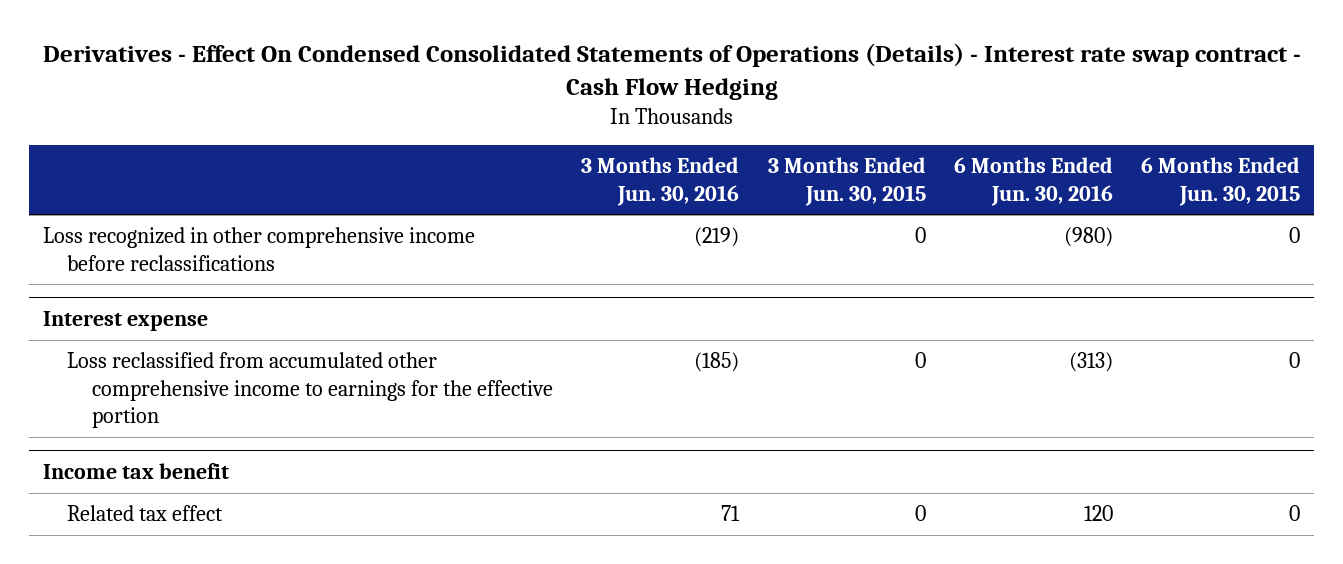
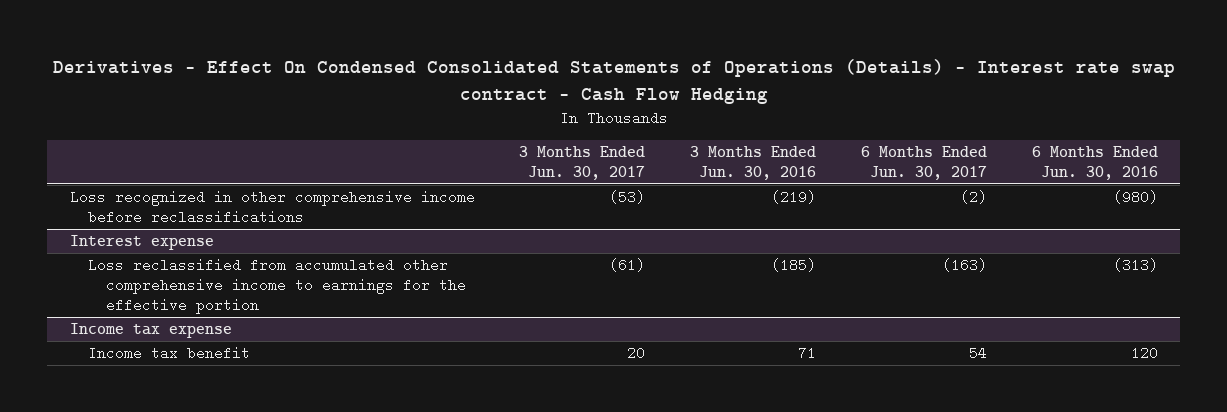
- | 3 Months Ended Jun. 30, 2016 | 3 Months Ended Jun. 30, 2015 | 6 Months Ended Jun. 30, 2016 | 6 Months Ended Jun. 30, 2015
+ | 3 Months Ended Jun. 30, 2017 | 3 Months Ended Jun. 30, 2016 | 6 Months Ended Jun. 30, 2017 | 6 Months Ended Jun. 30, 2016
- Income tax benefit
- Related tax effect | 71 | 0 | 120 | 0
+ Income tax expense
+ Income tax benefit | 20 | 71 | 54 | 120

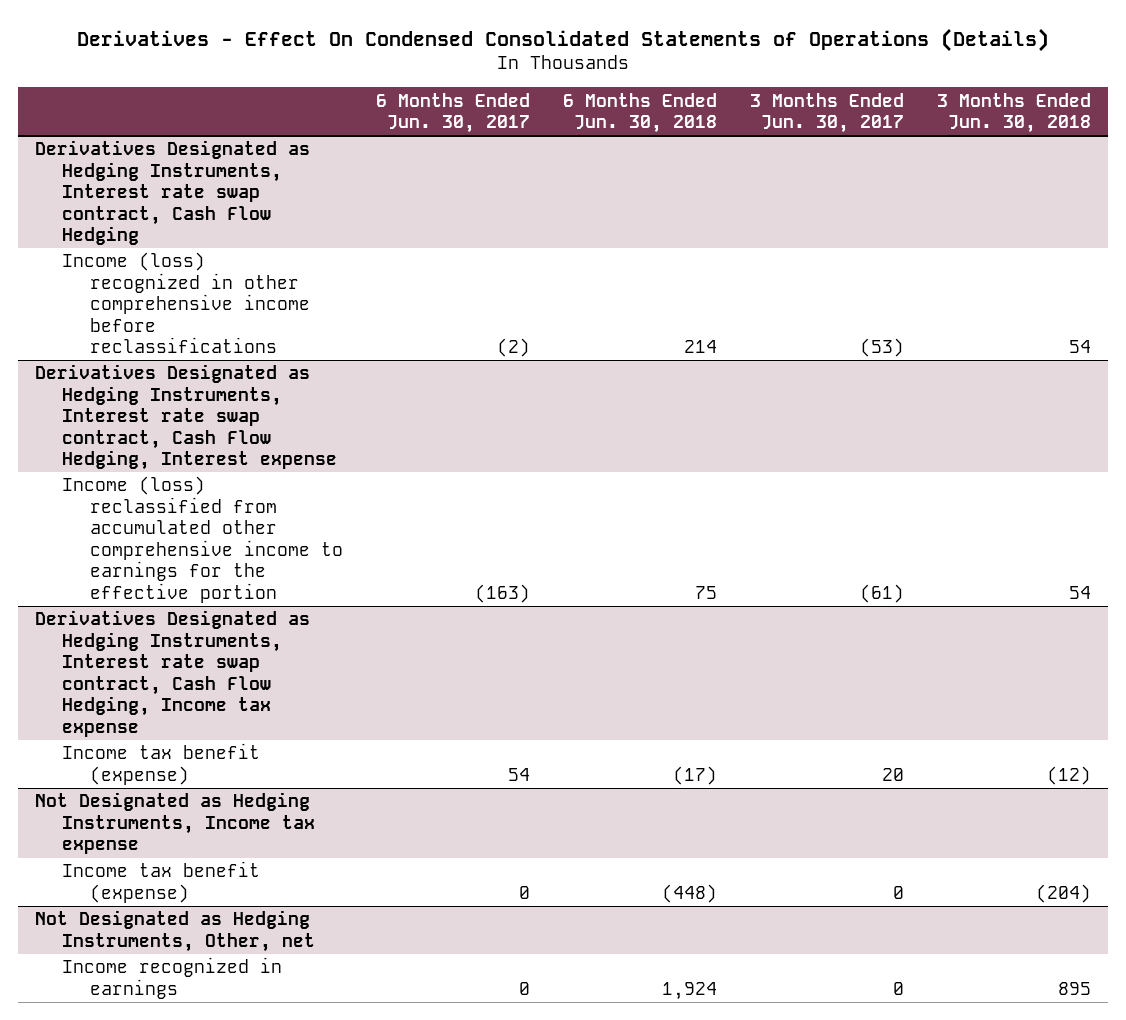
- Derivatives - Effect On Condensed Consolidated Statements of Operations (Details) - Interest rate swap contract - Cash Flow Hedging
+ Derivatives - Effect On Condensed Consolidated Statements of Operations (Details)
- | 3 Months Ended Jun. 30, 2017 | 3 Months Ended Jun. 30, 2016 | 6 Months Ended Jun. 30, 2017 | 6 Months Ended Jun. 30, 2016
+ | 6 Months Ended Jun. 30, 2017 | 6 Months Ended Jun. 30, 2018 | 3 Months Ended Jun. 30, 2017 | 3 Months Ended Jun. 30, 2018
- Loss recognized in other comprehensive income before reclassifications | (53) | (219) | (2) | (980)
- Interest expense
- Loss reclassified from accumulated other comprehensive income to earnings for the effective portion | (61) | (185) | (163) | (313)
- Income tax expense
- Income tax benefit | 20 | 71 | 54 | 120
+ Derivatives Designated as Hedging Instruments, Interest rate swap contract, Cash Flow Hedging
+ Income (loss) recognized in other comprehensive income before reclassifications | (2) | 214 | (53) | 54
+ Derivatives Designated as Hedging Instruments, Interest rate swap contract, Cash Flow Hedging, Interest expense
+ Income (loss) reclassified from accumulated other comprehensive income to earnings for the effective portion | (163) | 75 | (61) | 54
+ Derivatives Designated as Hedging Instruments, Interest rate swap contract, Cash Flow Hedging, Income tax expense
+ Income tax benefit (expense) | 54 | (17) | 20 | (12)
+ Not Designated as Hedging Instruments, Income tax expense
+ Income tax benefit (expense) | 0 | (448) | 0 | (204)
+ Not Designated as Hedging Instruments, Other, net
+ Income recognized in earnings | 0 | 1,924 | 0 | 895

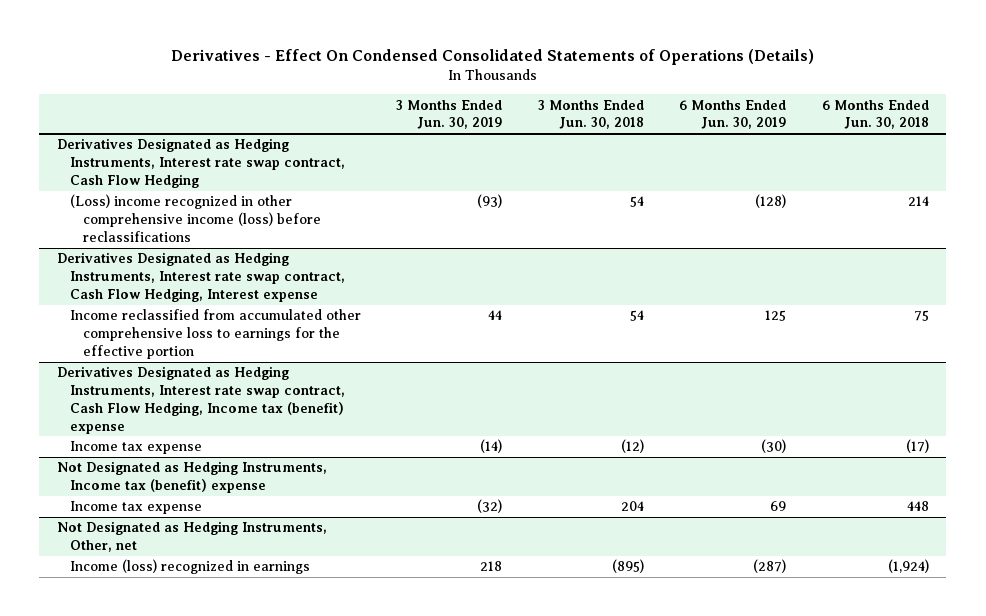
- | 6 Months Ended Jun. 30, 2017 | 6 Months Ended Jun. 30, 2018 | 3 Months Ended Jun. 30, 2017 | 3 Months Ended Jun. 30, 2018
+ | 3 Months Ended Jun. 30, 2019 | 3 Months Ended Jun. 30, 2018 | 6 Months Ended Jun. 30, 2019 | 6 Months Ended Jun. 30, 2018
@ Derivatives Designated as Hedging Instruments, Interest rate swap contract, Cash Flow Hedging
- Income (loss) recognized in other comprehensive income before reclassifications | (2) | 214 | (53) | 54
+ (Loss) income recognized in other comprehensive income (loss) before reclassifications | (93) | 54 | (128) | 214
@ Derivatives Designated as Hedging Instruments, Interest rate swap contract, Cash Flow Hedging, Interest expense
- Income (loss) reclassified from accumulated other comprehensive income to earnings for the effective portion | (163) | 75 | (61) | 54
- Derivatives Designated as Hedging Instruments, Interest rate swap contract, Cash Flow Hedging, Income tax expense
- Income tax benefit (expense) | 54 | (17) | 20 | (12)
- Not Designated as Hedging Instruments, Income tax expense
- Income tax benefit (expense) | 0 | (448) | 0 | (204)
@ Derivatives Designated as Hedging Instruments, Interest rate swap contract, Cash Flow Hedging, Interest expense
+ Income reclassified from accumulated other comprehensive loss to earnings for the effective portion | 44 | 54 | 125 | 75
+ Derivatives Designated as Hedging Instruments, Interest rate swap contract, Cash Flow Hedging, Income tax (benefit) expense
+ Income tax expense | (14) | (12) | (30) | (17)
+ Not Designated as Hedging Instruments, Income tax (benefit) expense
+ Income tax expense | (32) | 204 | 69 | 448
@ Not Designated as Hedging Instruments, Other, net
- Income recognized in earnings | 0 | 1,924 | 0 | 895
+ Income (loss) recognized in earnings | 218 | (895) | (287) | (1,924)

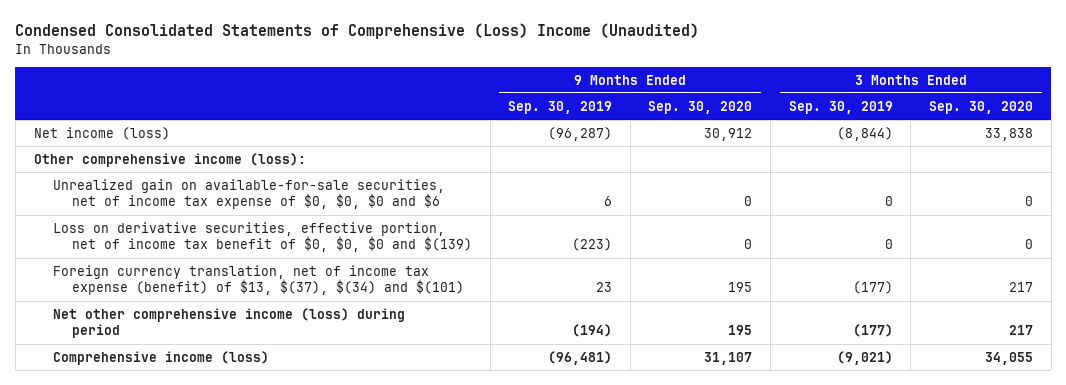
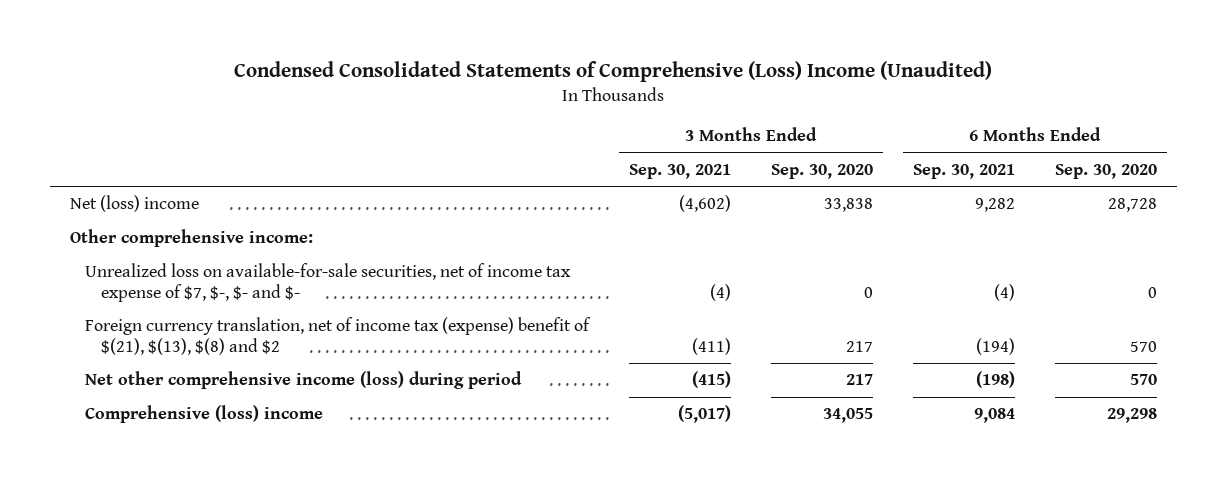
- | 9 Months Ended Sep. 30, 2019 | 9 Months Ended Sep. 30, 2020 | 3 Months Ended Sep. 30, 2019 | 3 Months Ended Sep. 30, 2020
+ | 3 Months Ended Sep. 30, 2021 | 3 Months Ended Sep. 30, 2020 | 6 Months Ended Sep. 30, 2021 | 6 Months Ended Sep. 30, 2020
- Net income (loss) | (96,287) | 30,912 | (8,844) | 33,838
- Other comprehensive income (loss):
- Unrealized gain on available-for-sale securities, net of income tax expense of $0, $0, $0 and $6 | 6 | 0 | 0 | 0
- Loss on derivative securities, effective portion, net of income tax benefit of $0, $0, $0 and $(139) | (223) | 0 | 0 | 0
- Foreign currency translation, net of income tax expense (benefit) of $13, $(37), $(34) and $(101) | 23 | 195 | (177) | 217
+ Net (loss) income | (4,602) | 33,838 | 9,282 | 28,728
+ Other comprehensive income:
+ Unrealized loss on available-for-sale securities, net of income tax expense of $7, $-, $- and $- | (4) | 0 | (4) | 0
+ Foreign currency translation, net of income tax (expense) benefit of $(21), $(13), $(8) and $2 | (411) | 217 | (194) | 570
- Comprehensive income (loss) | (96,481) | 31,107 | (9,021) | 34,055
+ Comprehensive (loss) income | (5,017) | 34,055 | 9,084 | 29,298

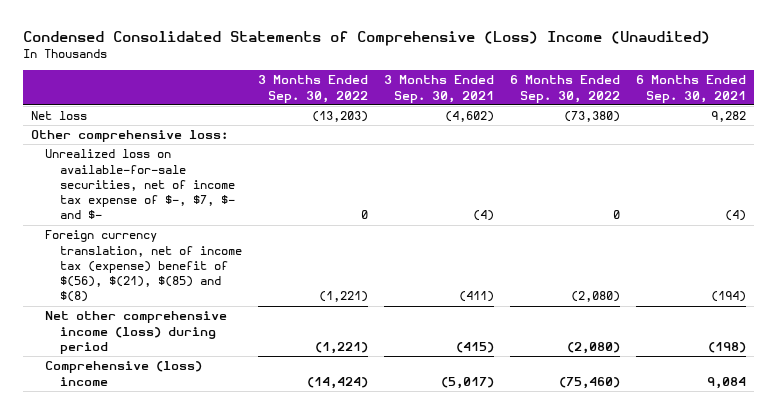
- | 3 Months Ended Sep. 30, 2021 | 3 Months Ended Sep. 30, 2020 | 6 Months Ended Sep. 30, 2021 | 6 Months Ended Sep. 30, 2020
+ | 3 Months Ended Sep. 30, 2022 | 3 Months Ended Sep. 30, 2021 | 6 Months Ended Sep. 30, 2022 | 6 Months Ended Sep. 30, 2021
- Net (loss) income | (4,602) | 33,838 | 9,282 | 28,728
- Other comprehensive income:
- Unrealized loss on available-for-sale securities, net of income tax expense of $7, $-, $- and $- | (4) | 0 | (4) | 0
- Foreign currency translation, net of income tax (expense) benefit of $(21), $(13), $(8) and $2 | (411) | 217 | (194) | 570
+ Net loss | (13,203) | (4,602) | (73,380) | 9,282
+ Other comprehensive loss:
+ Unrealized loss on available-for-sale securities, net of income tax expense of $-, $7, $- and $- | 0 | (4) | 0 | (4)
+ Foreign currency translation, net of income tax (expense) benefit of $(56), $(21), $(85) and $(8) | (1,221) | (411) | (2,080) | (194)

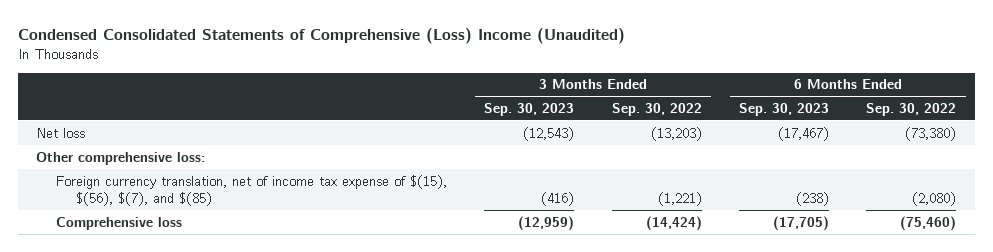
- | 3 Months Ended Sep. 30, 2022 | 3 Months Ended Sep. 30, 2021 | 6 Months Ended Sep. 30, 2022 | 6 Months Ended Sep. 30, 2021
+ | 3 Months Ended Sep. 30, 2023 | 3 Months Ended Sep. 30, 2022 | 6 Months Ended Sep. 30, 2023 | 6 Months Ended Sep. 30, 2022
- Unrealized loss on available-for-sale securities, net of income tax expense of $-, $7, $- and $- | 0 | (4) | 0 | (4)
- Foreign currency translation, net of income tax (expense) benefit of $(56), $(21), $(85) and $(8) | (1,221) | (411) | (2,080) | (194)
- Net other comprehensive income (loss) during period | (1,221) | (415) | (2,080) | (198)
- Comprehensive (loss) income | (14,424) | (5,017) | (75,460) | 9,084
+ Foreign currency translation, net of income tax expense of $(15), $(56), $(7), and $(85) | (416) | (1,221) | (238) | (2,080)
+ Comprehensive loss | (12,959) | (14,424) | (17,705) | (75,460)

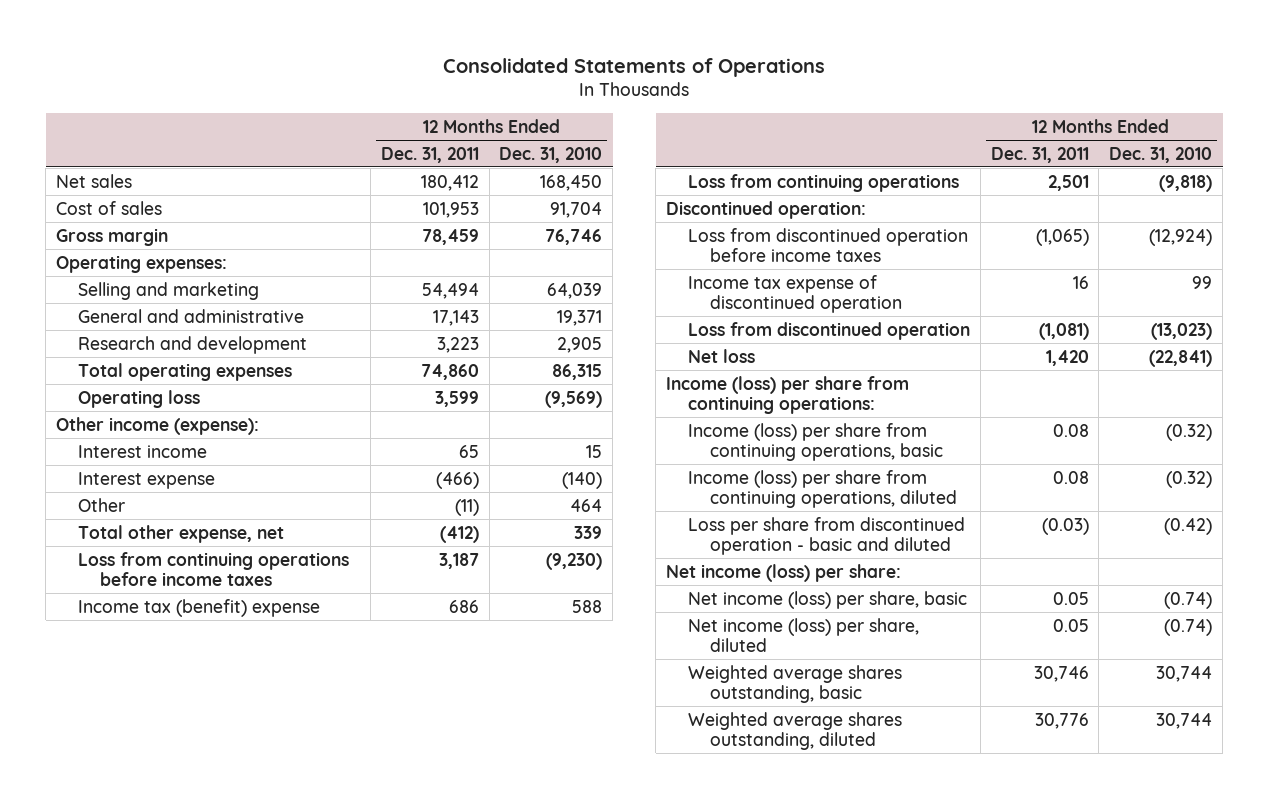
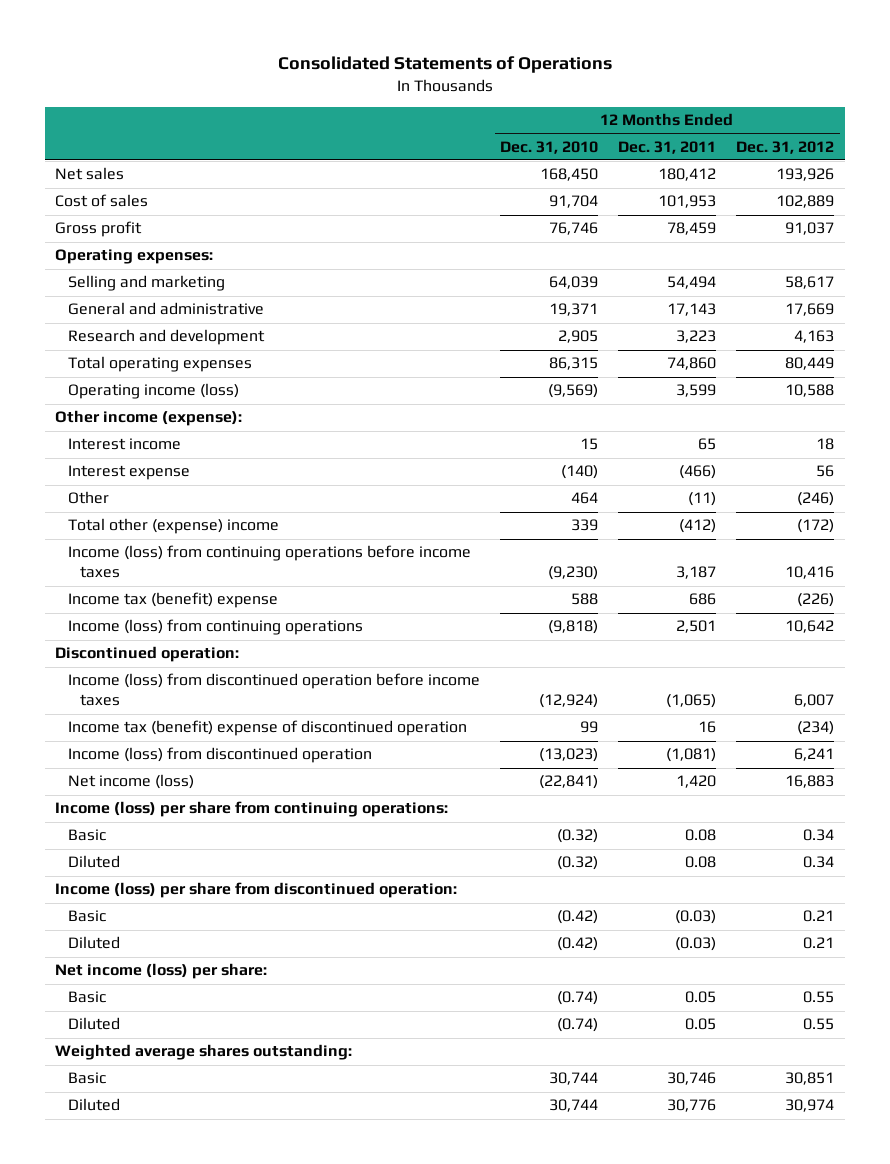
- | 12 Months Ended Dec. 31, 2011 | 12 Months Ended Dec. 31, 2010
+ | 12 Months Ended Dec. 31, 2010 | 12 Months Ended Dec. 31, 2011 | 12 Months Ended Dec. 31, 2012
- Gross margin | 78,459 | 76,746
+ Gross profit | 76,746 | 78,459 | 91,037
- Operating loss | 3,599 | (9,569)
+ Operating income (loss) | (9,569) | 3,599 | 10,588
- Total other expense, net | (412) | 339
- Loss from continuing operations before income taxes | 3,187 | (9,230)
+ Total other (expense) income | 339 | (412) | (172)
+ Income (loss) from continuing operations before income taxes | (9,230) | 3,187 | 10,416
- Loss from continuing operations | 2,501 | (9,818)
+ Income (loss) from continuing operations | (9,818) | 2,501 | 10,642
- Loss from discontinued operation before income taxes | (1,065) | (12,924)
- Income tax expense of discontinued operation | 16 | 99
- Loss from discontinued operation | (1,081) | (13,023)
- Net loss | 1,420 | (22,841)
+ Income (loss) from discontinued operation before income taxes | (12,924) | (1,065) | 6,007
+ Income tax (benefit) expense of discontinued operation | 99 | 16 | (234)
+ Income (loss) from discontinued operation | (13,023) | (1,081) | 6,241
+ Net income (loss) | (22,841) | 1,420 | 16,883
- Income (loss) per share from continuing operations, basic | 0.08 | (0.32)
- Income (loss) per share from continuing operations, diluted | 0.08 | (0.32)
- Loss per share from discontinued operation - basic and diluted | (0.03) | (0.42)
+ Basic | (0.32) | 0.08 | 0.34
+ Diluted | (0.32) | 0.08 | 0.34
+ Income (loss) per share from discontinued operation:
+ Basic | (0.42) | (0.03) | 0.21
+ Diluted | (0.42) | (0.03) | 0.21
- Net income (loss) per share, basic | 0.05 | (0.74)
- Net income (loss) per share, diluted | 0.05 | (0.74)
- Weighted average shares outstanding, basic | 30,746 | 30,744
- Weighted average shares outstanding, diluted | 30,776 | 30,744
+ Basic | (0.74) | 0.05 | 0.55
+ Diluted | (0.74) | 0.05 | 0.55
+ Weighted average shares outstanding:
+ Basic | 30,744 | 30,746 | 30,851
+ Diluted | 30,744 | 30,776 | 30,974

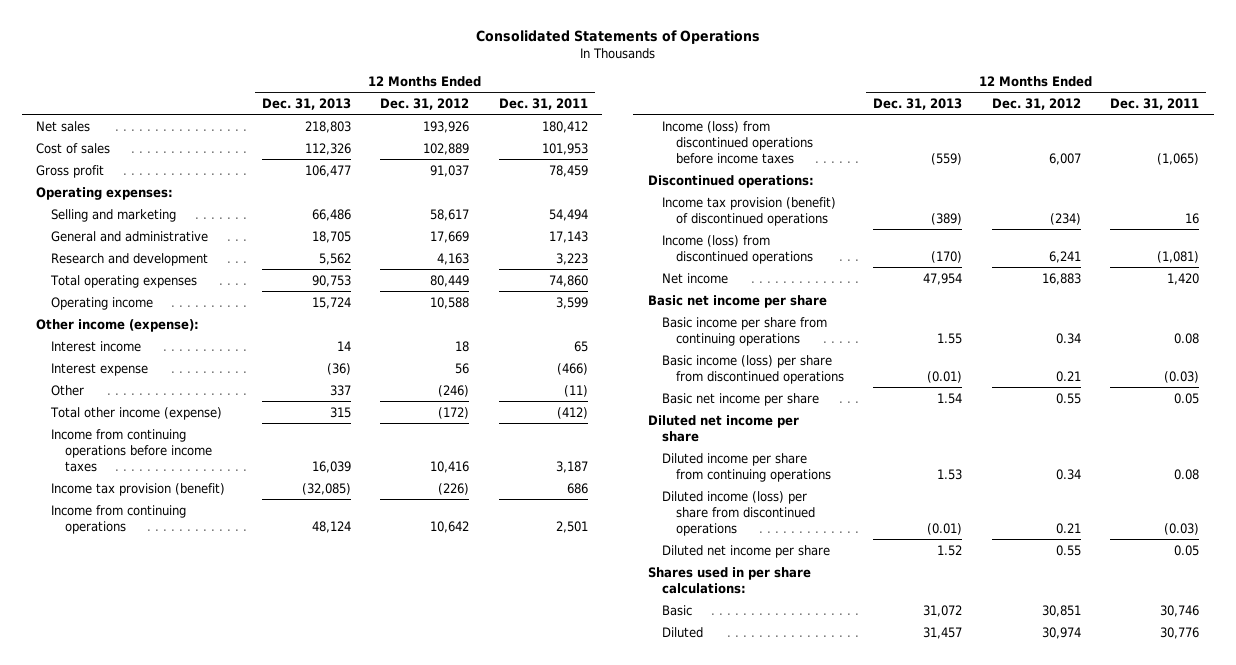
- | 12 Months Ended Dec. 31, 2010 | 12 Months Ended Dec. 31, 2011 | 12 Months Ended Dec. 31, 2012
+ | 12 Months Ended Dec. 31, 2013 | 12 Months Ended Dec. 31, 2012 | 12 Months Ended Dec. 31, 2011
- Operating income (loss) | (9,569) | 3,599 | 10,588
+ Operating income | 15,724 | 10,588 | 3,599
- Total other (expense) income | 339 | (412) | (172)
- Income (loss) from continuing operations before income taxes | (9,230) | 3,187 | 10,416
- Income tax (benefit) expense | 588 | 686 | (226)
- Income (loss) from continuing operations | (9,818) | 2,501 | 10,642
- Discontinued operation:
- Income (loss) from discontinued operation before income taxes | (12,924) | (1,065) | 6,007
- Income tax (benefit) expense of discontinued operation | 99 | 16 | (234)
- Income (loss) from discontinued operation | (13,023) | (1,081) | 6,241
- Net income (loss) | (22,841) | 1,420 | 16,883
- Income (loss) per share from continuing operations:
- Basic | (0.32) | 0.08 | 0.34
- Diluted | (0.32) | 0.08 | 0.34
- Income (loss) per share from discontinued operation:
- Basic | (0.42) | (0.03) | 0.21
- Diluted | (0.42) | (0.03) | 0.21
- Net income (loss) per share:
- Basic | (0.74) | 0.05 | 0.55
- Diluted | (0.74) | 0.05 | 0.55
- Weighted average shares outstanding:
+ Total other income (expense) | 315 | (172) | (412)
+ Income from continuing operations before income taxes | 16,039 | 10,416 | 3,187
+ Income tax provision (benefit) | (32,085) | (226) | 686
+ Income from continuing operations | 48,124 | 10,642 | 2,501
+ Income (loss) from discontinued operations before income taxes | (559) | 6,007 | (1,065)
+ Discontinued operations:
+ Income tax provision (benefit) of discontinued operations | (389) | (234) | 16
+ Income (loss) from discontinued operations | (170) | 6,241 | (1,081)
+ Net income | 47,954 | 16,883 | 1,420
+ Basic net income per share
+ Basic income per share from continuing operations | 1.55 | 0.34 | 0.08
+ Basic income (loss) per share from discontinued operations | (0.01) | 0.21 | (0.03)
+ Basic net income per share | 1.54 | 0.55 | 0.05
+ Diluted net income per share
+ Diluted income per share from continuing operations | 1.53 | 0.34 | 0.08
+ Diluted income (loss) per share from discontinued operations | (0.01) | 0.21 | (0.03)
+ Diluted net income per share | 1.52 | 0.55 | 0.05
+ Shares used in per share calculations:

